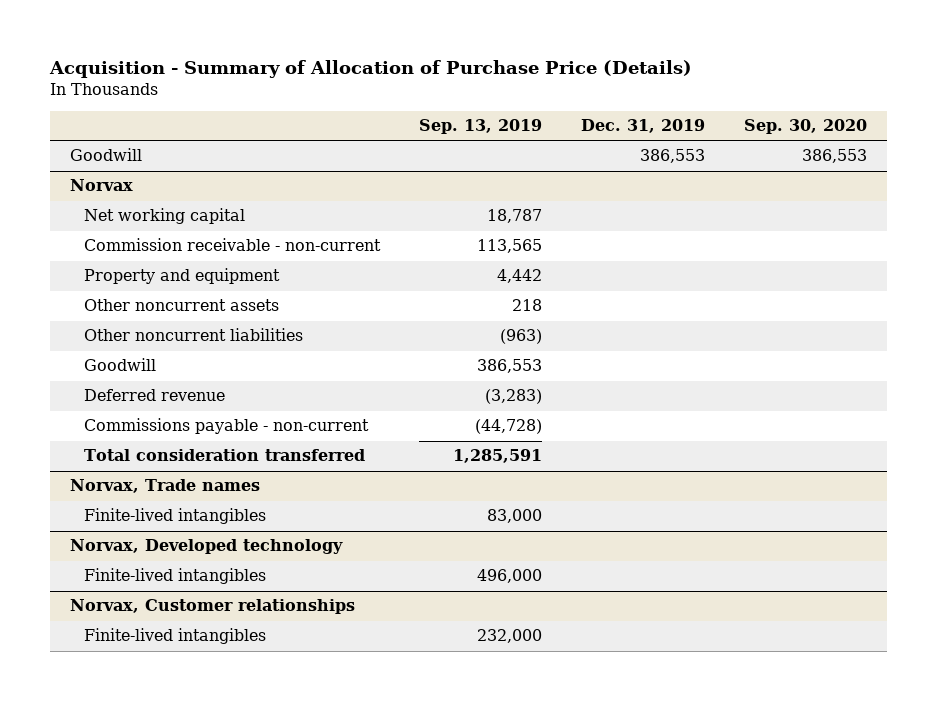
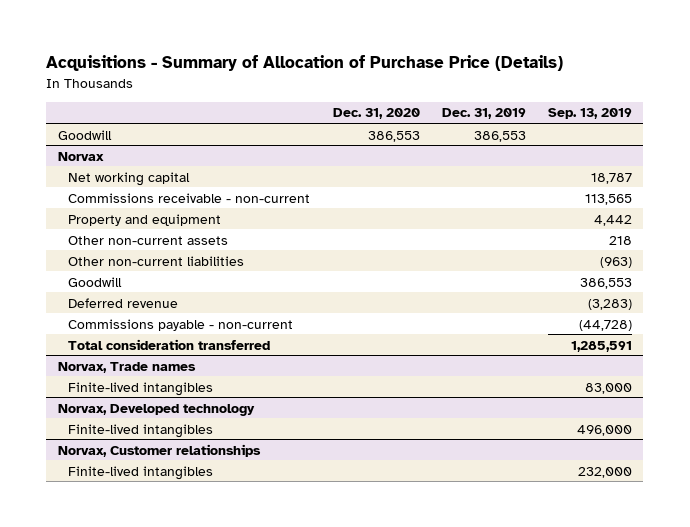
- Acquisition - Summary of Allocation of Purchase Price (Details)
+ Acquisitions - Summary of Allocation of Purchase Price (Details)
- | Sep. 13, 2019 | Dec. 31, 2019 | Sep. 30, 2020
+ | Dec. 31, 2020 | Dec. 31, 2019 | Sep. 13, 2019
@ Norvax
- Commission receivable - non-current | 113,565 | |
+ Commissions receivable - non-current | | | 113,565
- Other noncurrent assets | 218 | |
- Other noncurrent liabilities | (963) | |
+ Other non-current assets | | | 218
+ Other non-current liabilities | | | (963)

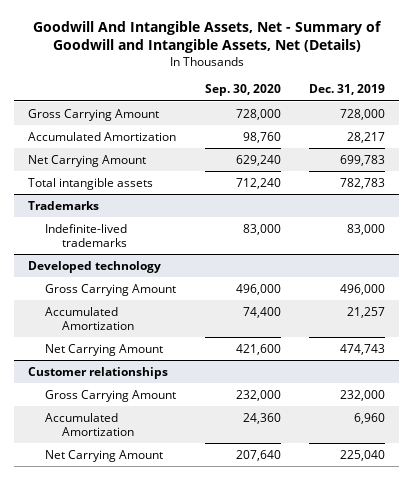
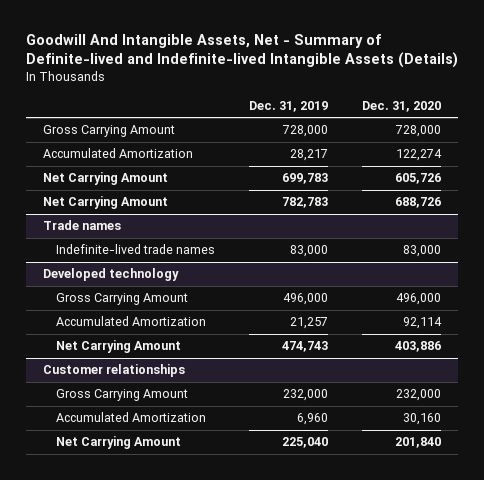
- Goodwill And Intangible Assets, Net - Summary of Goodwill and Intangible Assets, Net (Details)
+ Goodwill And Intangible Assets, Net - Summary of Definite-lived and Indefinite-lived Intangible Assets (Details)
- | Sep. 30, 2020 | Dec. 31, 2019
+ | Dec. 31, 2019 | Dec. 31, 2020
- Total intangible assets | 712,240 | 782,783
- Trademarks
- Indefinite-lived trademarks | 83,000 | 83,000
+ Net Carrying Amount | 782,783 | 688,726
+ Trade names
+ Indefinite-lived trade names | 83,000 | 83,000

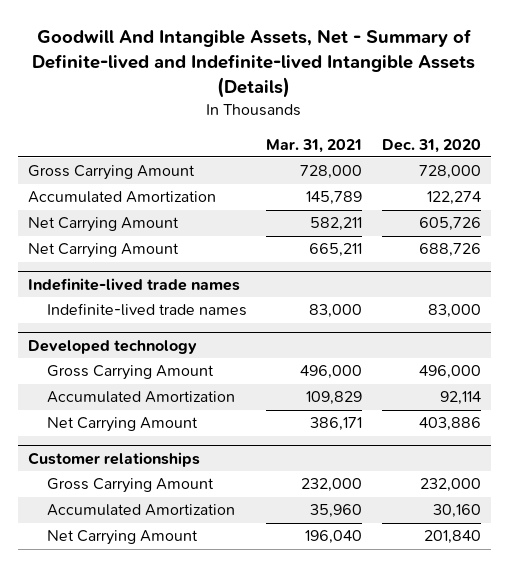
- | Dec. 31, 2019 | Dec. 31, 2020
+ | Mar. 31, 2021 | Dec. 31, 2020
- Trade names
+ Indefinite-lived trade names

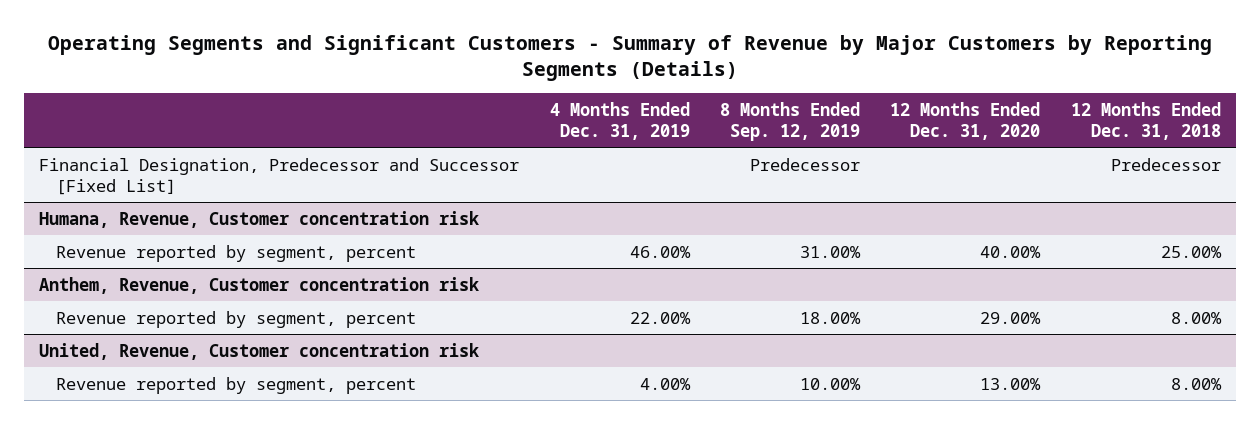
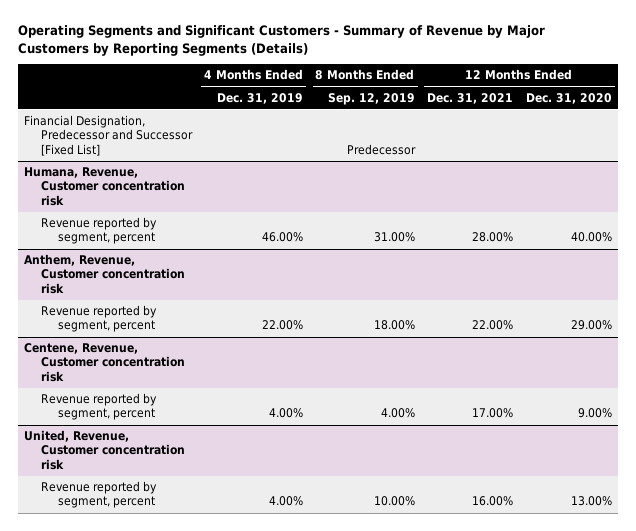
- | 4 Months Ended Dec. 31, 2019 | 8 Months Ended Sep. 12, 2019 | 12 Months Ended Dec. 31, 2020 | 12 Months Ended Dec. 31, 2018
+ | 4 Months Ended Dec. 31, 2019 | 8 Months Ended Sep. 12, 2019 | 12 Months Ended Dec. 31, 2021 | 12 Months Ended Dec. 31, 2020
+ Centene, Revenue, Customer concentration risk
+ Revenue reported by segment, percent | 4.00% | 4.00% | 17.00% | 9.00%

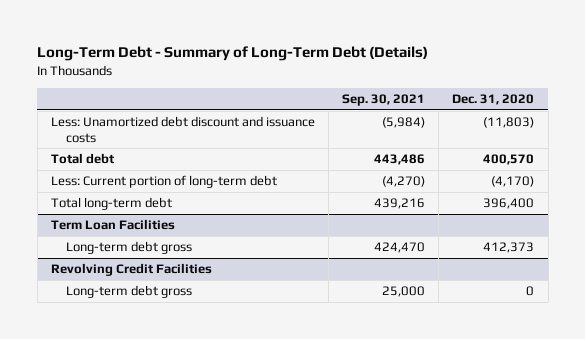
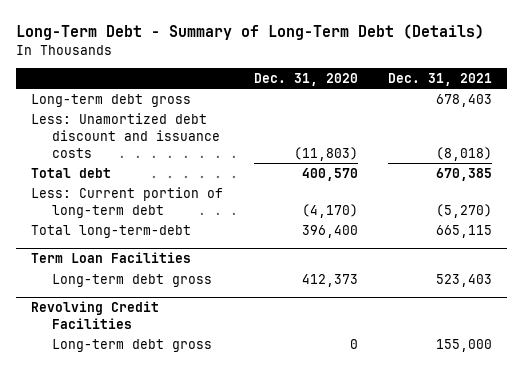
- | Sep. 30, 2021 | Dec. 31, 2020
+ | Dec. 31, 2020 | Dec. 31, 2021
+ Long-term debt gross | | 678,403
- Total long-term debt | 439,216 | 396,400
+ Total long-term-debt | 396,400 | 665,115

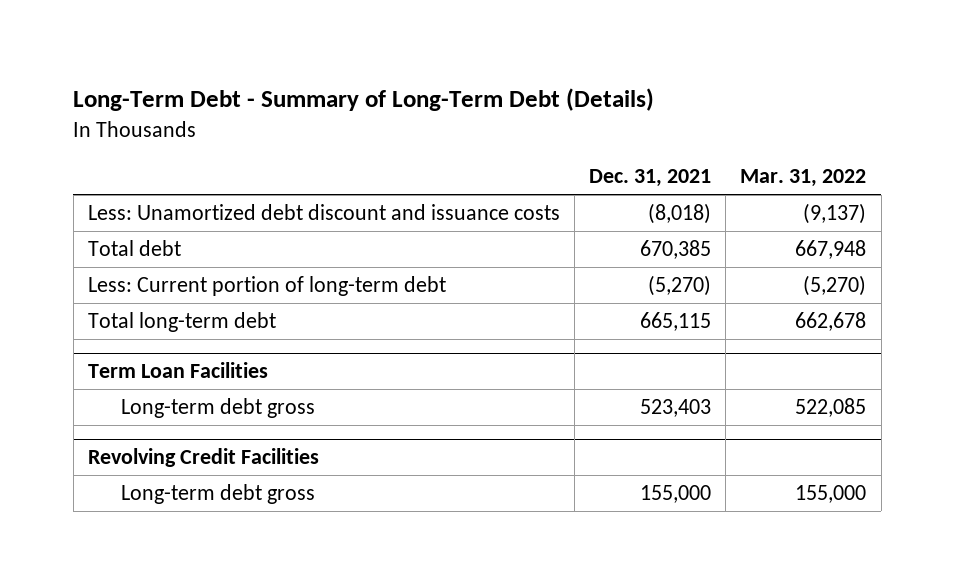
- | Dec. 31, 2020 | Dec. 31, 2021
+ | Dec. 31, 2021 | Mar. 31, 2022
- Long-term debt gross | | 678,403
- Total long-term-debt | 396,400 | 665,115
+ Total long-term debt | 665,115 | 662,678

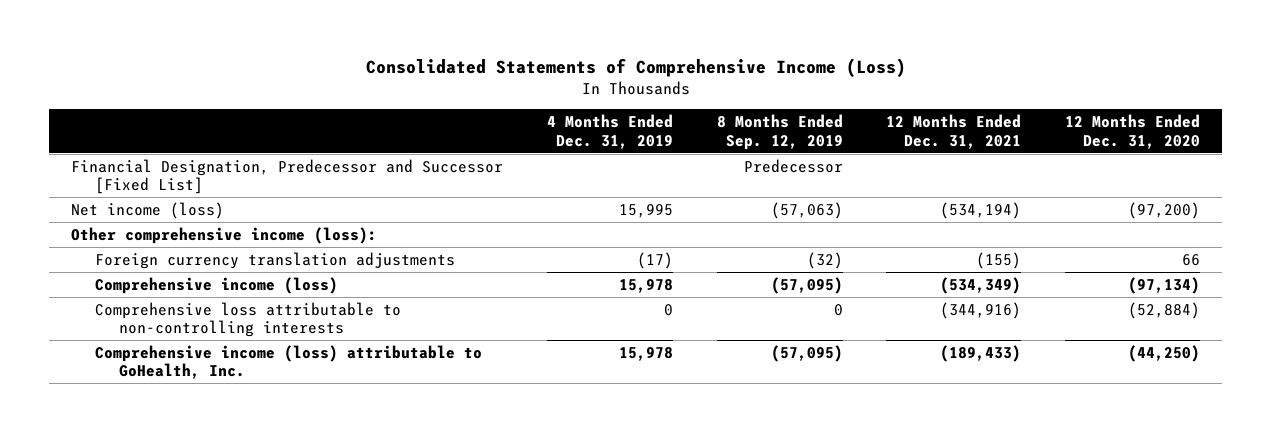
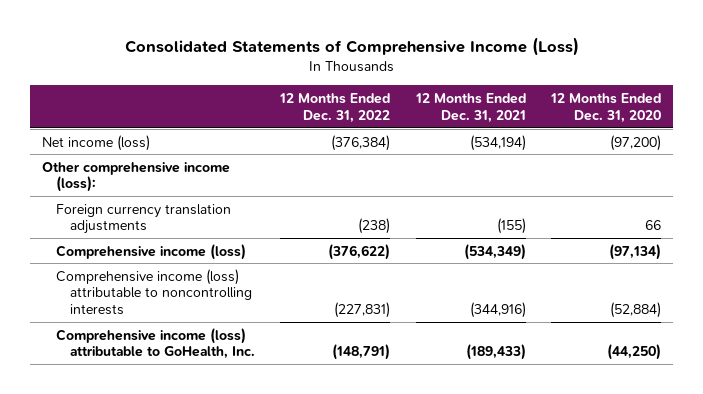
- | 4 Months Ended Dec. 31, 2019 | 8 Months Ended Sep. 12, 2019 | 12 Months Ended Dec. 31, 2021 | 12 Months Ended Dec. 31, 2020
+ | 12 Months Ended Dec. 31, 2022 | 12 Months Ended Dec. 31, 2021 | 12 Months Ended Dec. 31, 2020
- Financial Designation, Predecessor and Successor [Fixed List] | | Predecessor | |
- Comprehensive loss attributable to non-controlling interests | 0 | 0 | (344,916) | (52,884)
+ Comprehensive income (loss) attributable to noncontrolling interests | (227,831) | (344,916) | (52,884)

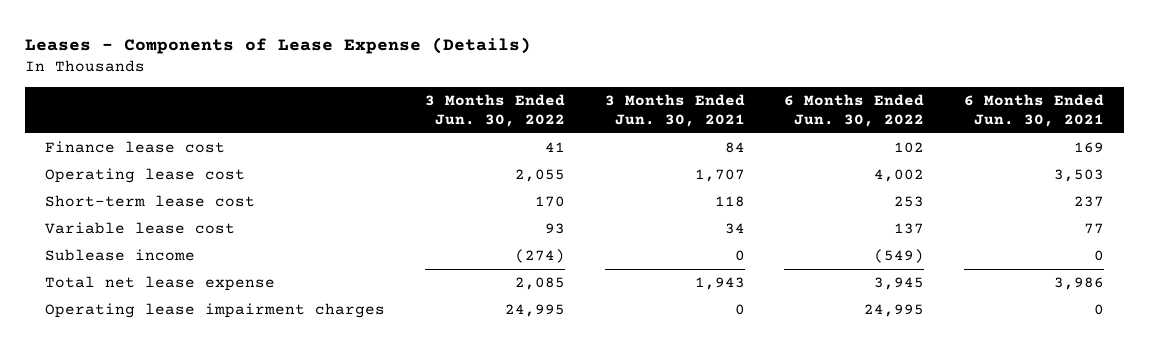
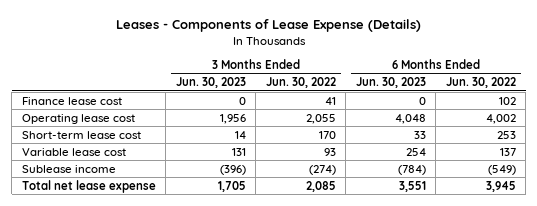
- | 3 Months Ended Jun. 30, 2022 | 3 Months Ended Jun. 30, 2021 | 6 Months Ended Jun. 30, 2022 | 6 Months Ended Jun. 30, 2021
+ | 3 Months Ended Jun. 30, 2023 | 3 Months Ended Jun. 30, 2022 | 6 Months Ended Jun. 30, 2023 | 6 Months Ended Jun. 30, 2022
- Operating lease impairment charges | 24,995 | 0 | 24,995 | 0

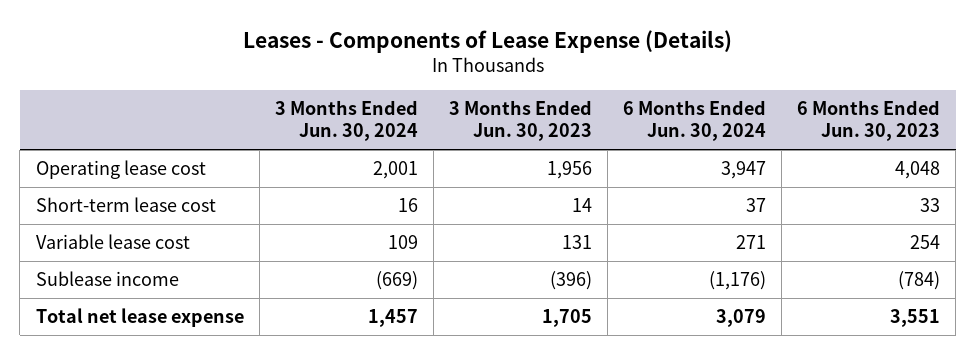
- | 3 Months Ended Jun. 30, 2023 | 3 Months Ended Jun. 30, 2022 | 6 Months Ended Jun. 30, 2023 | 6 Months Ended Jun. 30, 2022
+ | 3 Months Ended Jun. 30, 2024 | 3 Months Ended Jun. 30, 2023 | 6 Months Ended Jun. 30, 2024 | 6 Months Ended Jun. 30, 2023
- Finance lease cost | 0 | 41 | 0 | 102

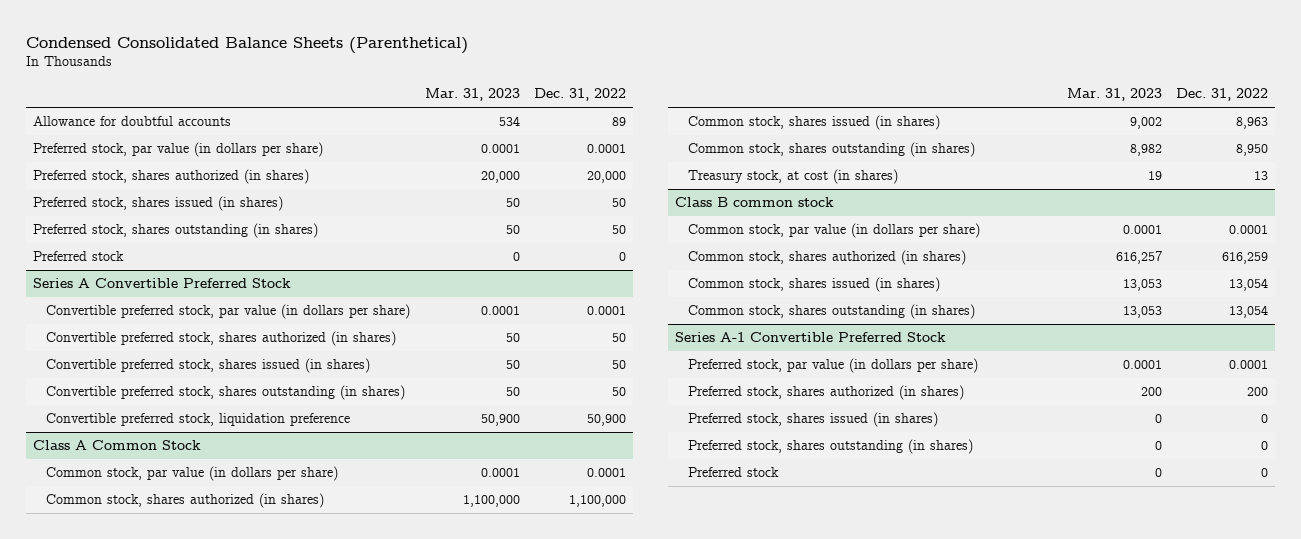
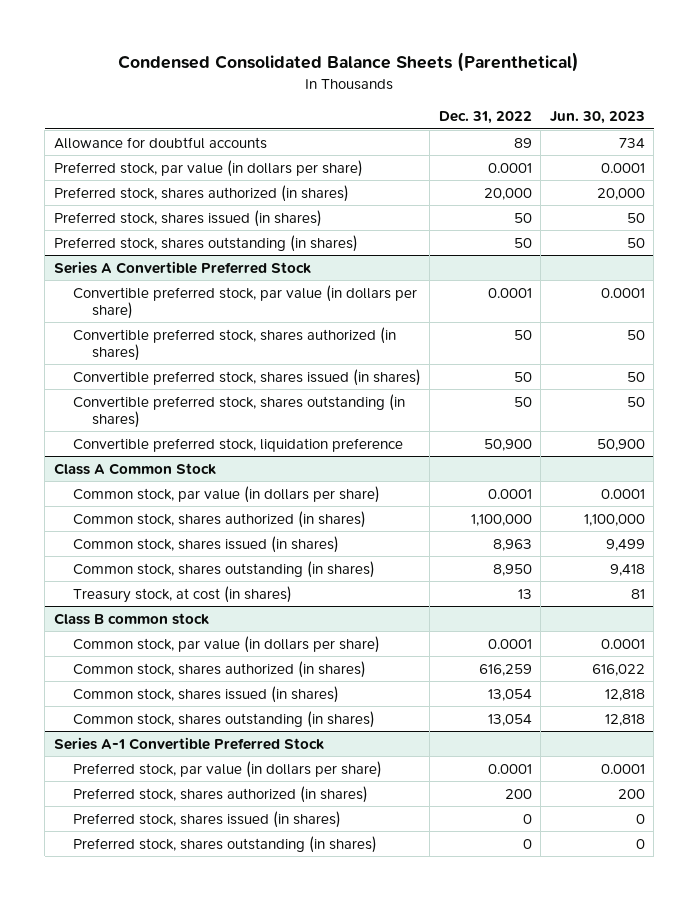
- | Mar. 31, 2023 | Dec. 31, 2022
+ | Dec. 31, 2022 | Jun. 30, 2023
- Preferred stock | 0 | 0
@ Series A-1 Convertible Preferred Stock
- Preferred stock | 0 | 0

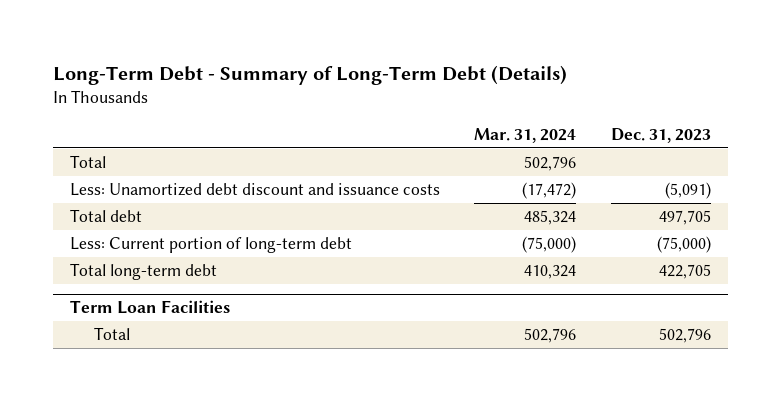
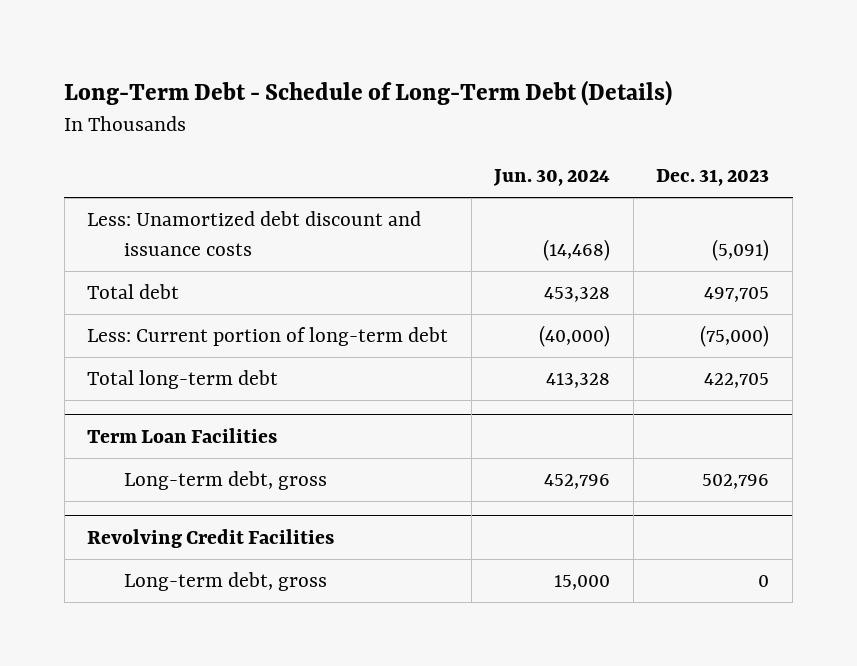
- Long-Term Debt - Summary of Long-Term Debt (Details)
+ Long-Term Debt - Schedule of Long-Term Debt (Details)
- | Mar. 31, 2024 | Dec. 31, 2023
+ | Jun. 30, 2024 | Dec. 31, 2023
- Total | 502,796 |
@ Term Loan Facilities
- Total | 502,796 | 502,796
+ Long-term debt, gross | 452,796 | 502,796
+ Revolving Credit Facilities
+ Long-term debt, gross | 15,000 | 0

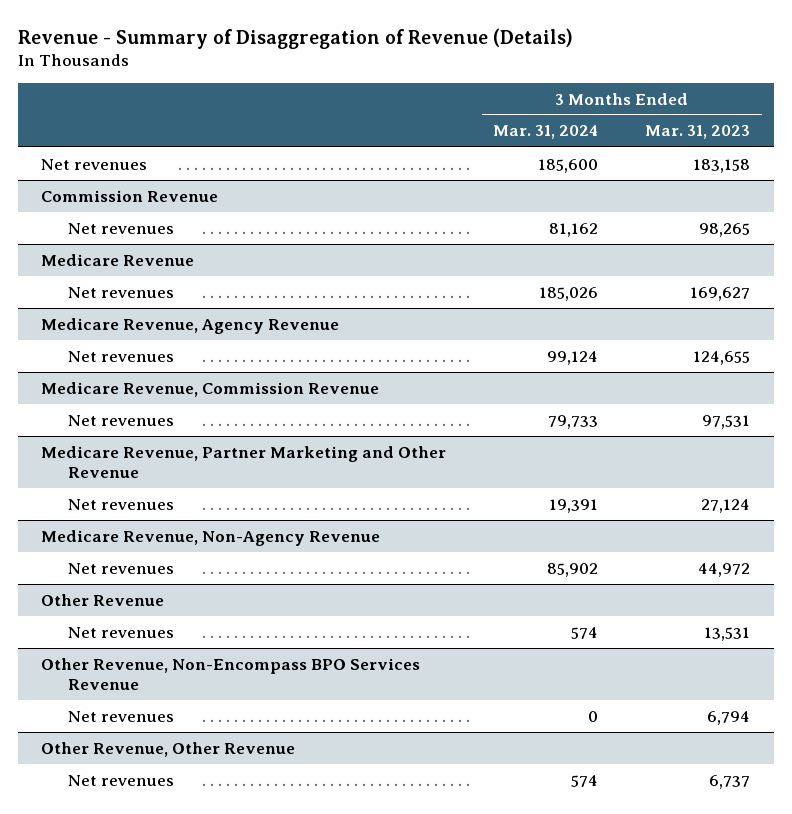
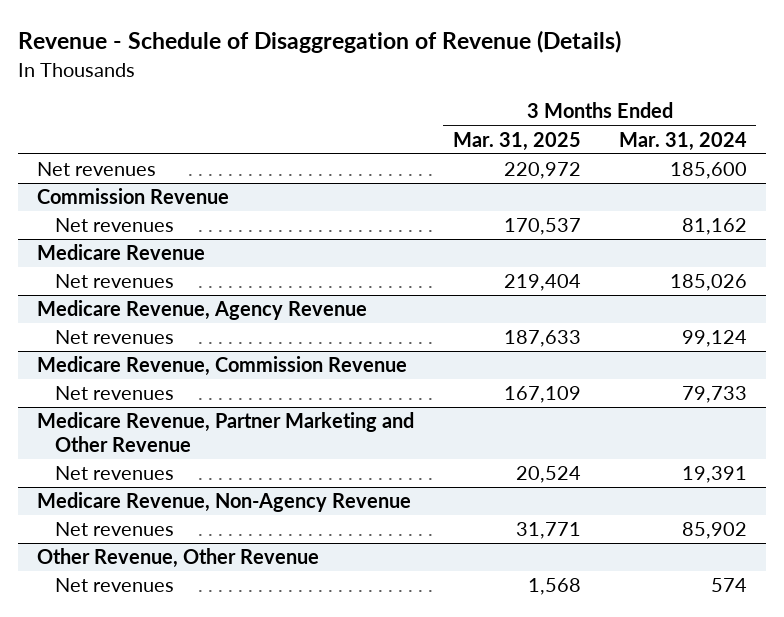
- Revenue - Summary of Disaggregation of Revenue (Details)
+ Revenue - Schedule of Disaggregation of Revenue (Details)
- | 3 Months Ended Mar. 31, 2024 | 3 Months Ended Mar. 31, 2023
+ | 3 Months Ended Mar. 31, 2025 | 3 Months Ended Mar. 31, 2024
- Other Revenue
- Net revenues | 574 | 13,531
- Other Revenue, Non-Encompass BPO Services Revenue
- Net revenues | 0 | 6,794

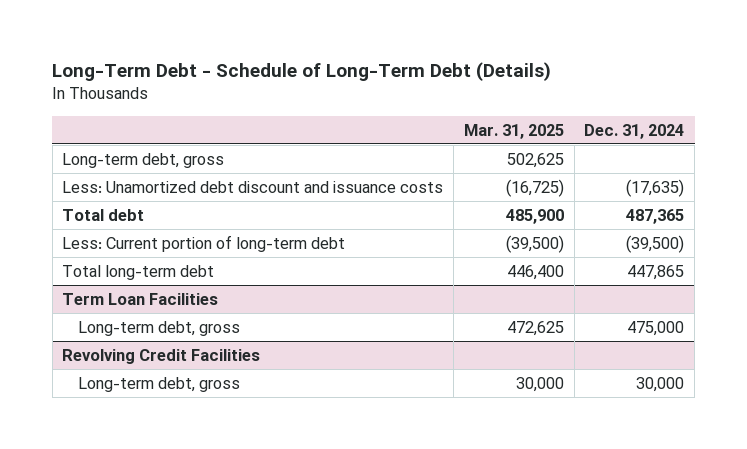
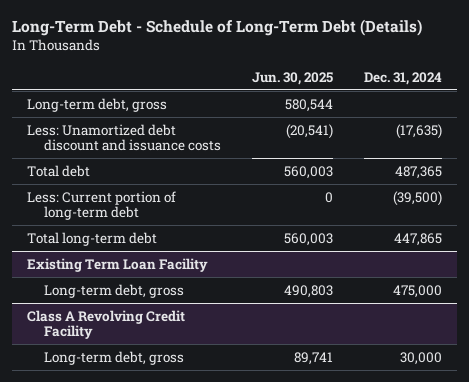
- | Mar. 31, 2025 | Dec. 31, 2024
+ | Jun. 30, 2025 | Dec. 31, 2024
- Term Loan Facilities
+ Existing Term Loan Facility
- Revolving Credit Facilities
+ Class A Revolving Credit Facility

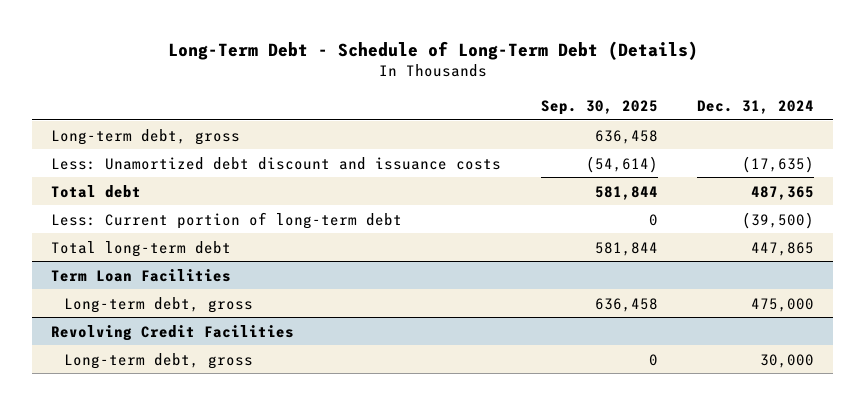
- | Jun. 30, 2025 | Dec. 31, 2024
+ | Sep. 30, 2025 | Dec. 31, 2024
- Existing Term Loan Facility
+ Term Loan Facilities
- Class A Revolving Credit Facility
+ Revolving Credit Facilities

